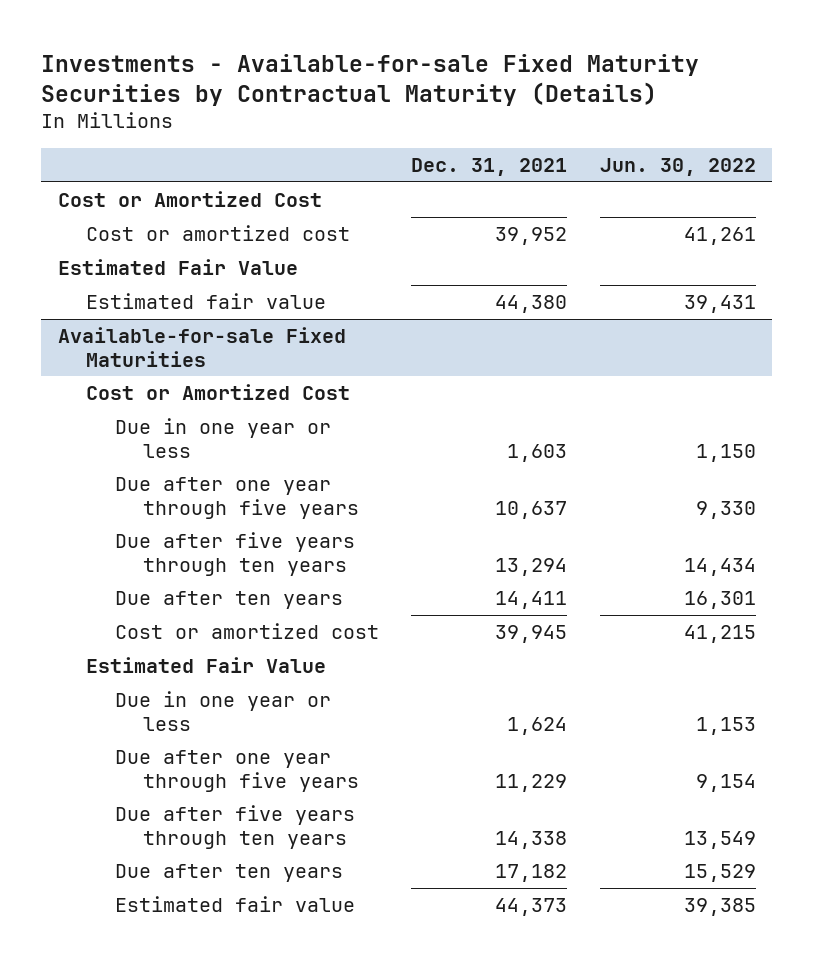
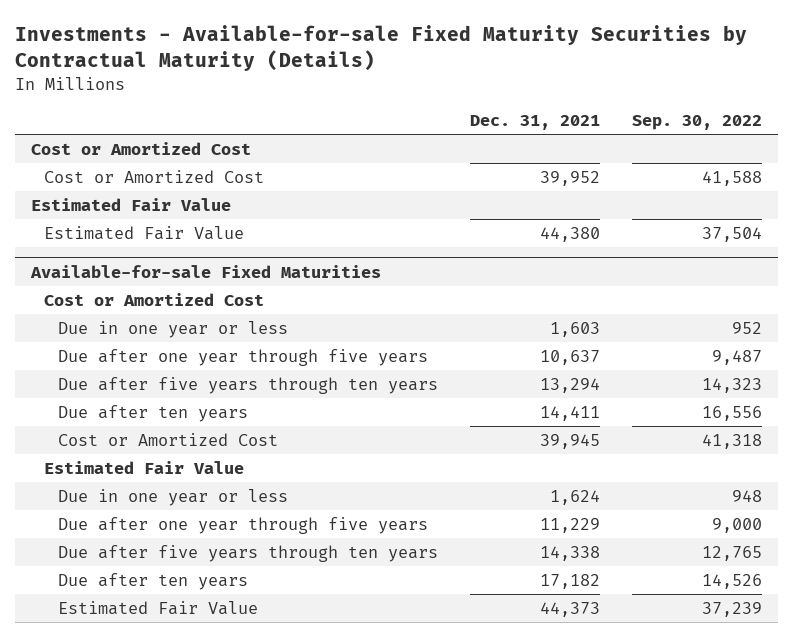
- | Dec. 31, 2021 | Jun. 30, 2022
+ | Dec. 31, 2021 | Sep. 30, 2022
- Cost or amortized cost | 39,952 | 41,261
+ Cost or Amortized Cost | 39,952 | 41,588
- Estimated fair value | 44,380 | 39,431
+ Estimated Fair Value | 44,380 | 37,504
@ Available-for-sale Fixed Maturities
- Cost or amortized cost | 39,945 | 41,215
+ Cost or Amortized Cost | 39,945 | 41,318
- Estimated fair value | 44,373 | 39,385
+ Estimated Fair Value | 44,373 | 37,239

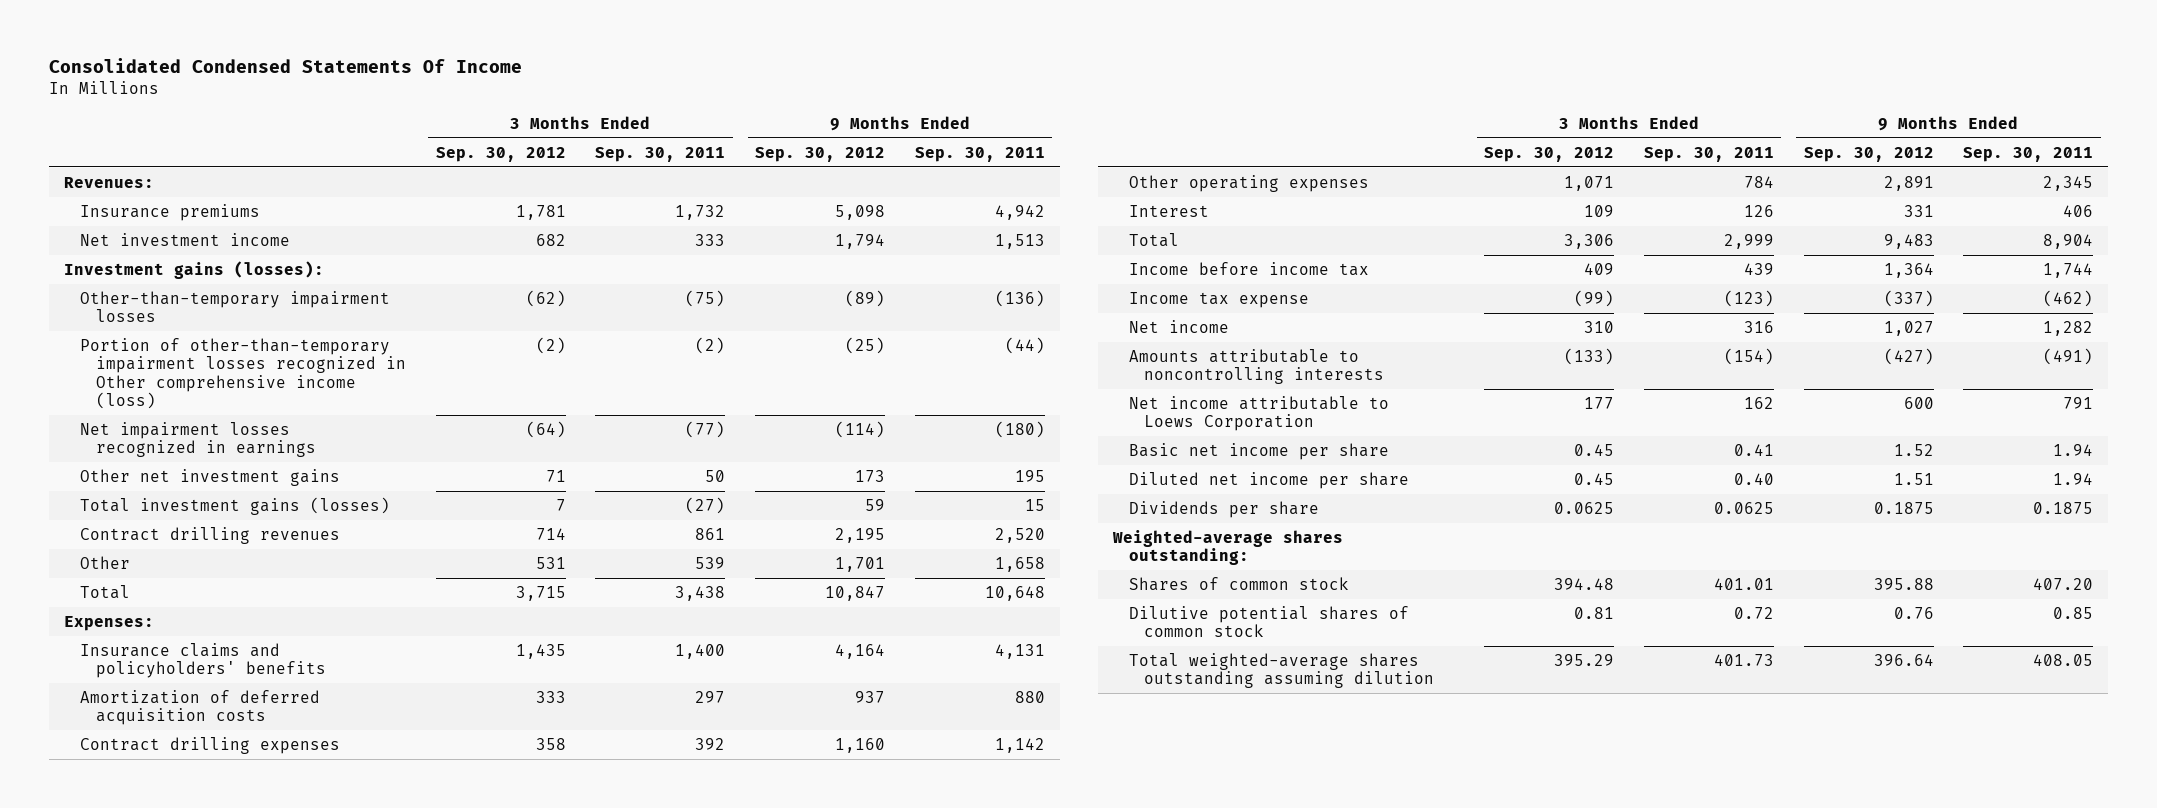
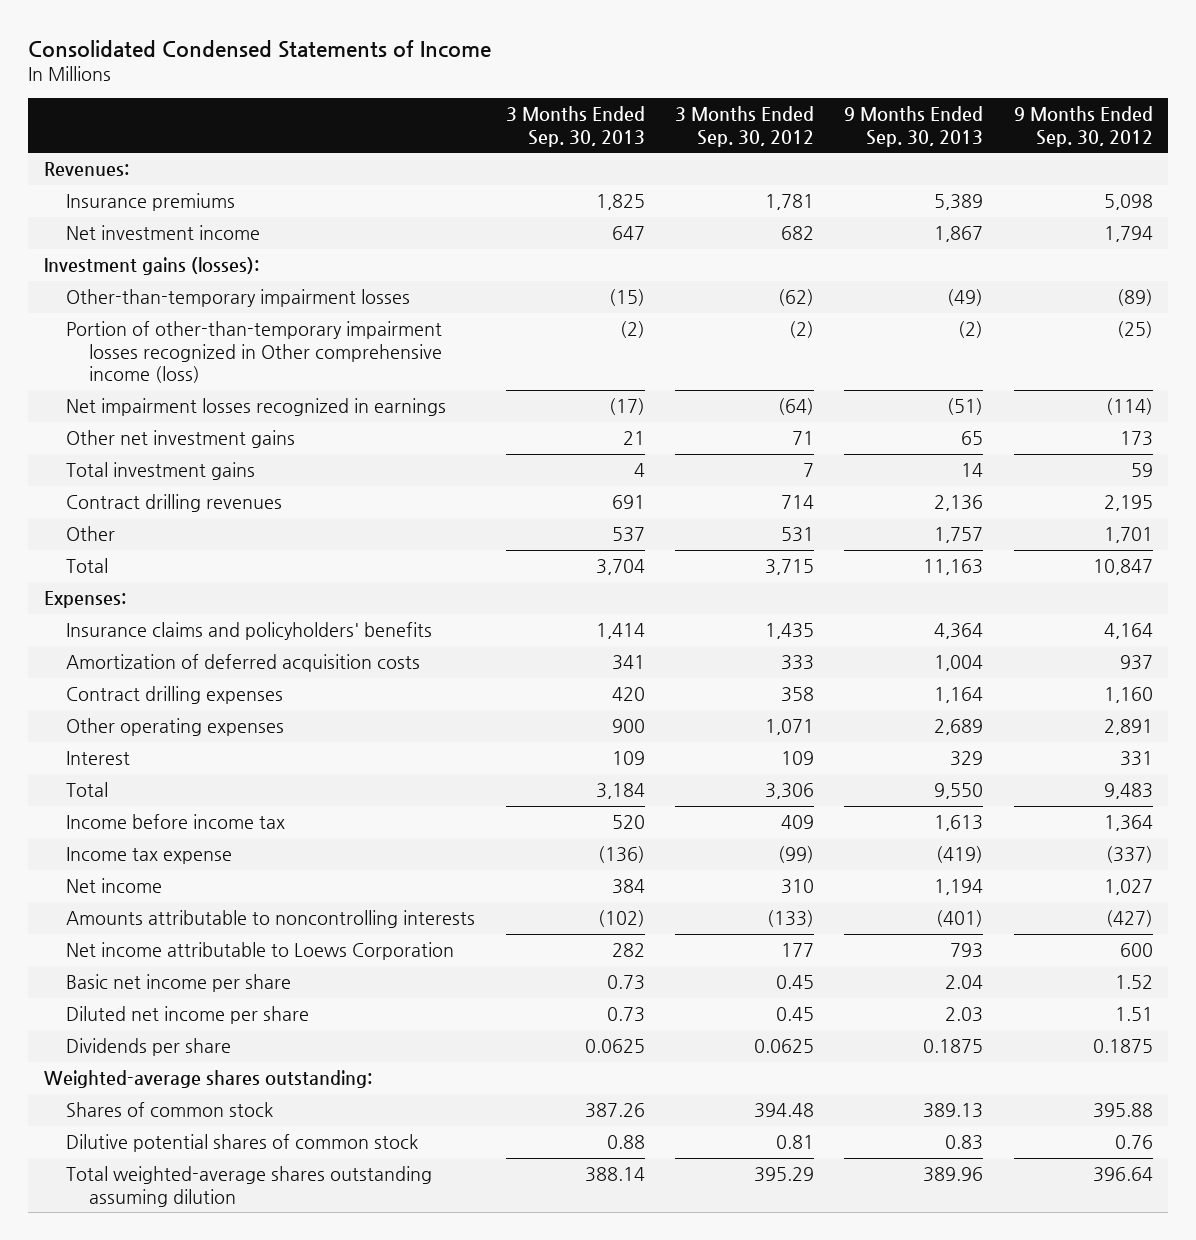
- Consolidated Condensed Statements Of Income
+ Consolidated Condensed Statements of Income
- | 3 Months Ended Sep. 30, 2012 | 3 Months Ended Sep. 30, 2011 | 9 Months Ended Sep. 30, 2012 | 9 Months Ended Sep. 30, 2011
+ | 3 Months Ended Sep. 30, 2013 | 3 Months Ended Sep. 30, 2012 | 9 Months Ended Sep. 30, 2013 | 9 Months Ended Sep. 30, 2012
- Total investment gains (losses) | 7 | (27) | 59 | 15
+ Total investment gains | 4 | 7 | 14 | 59

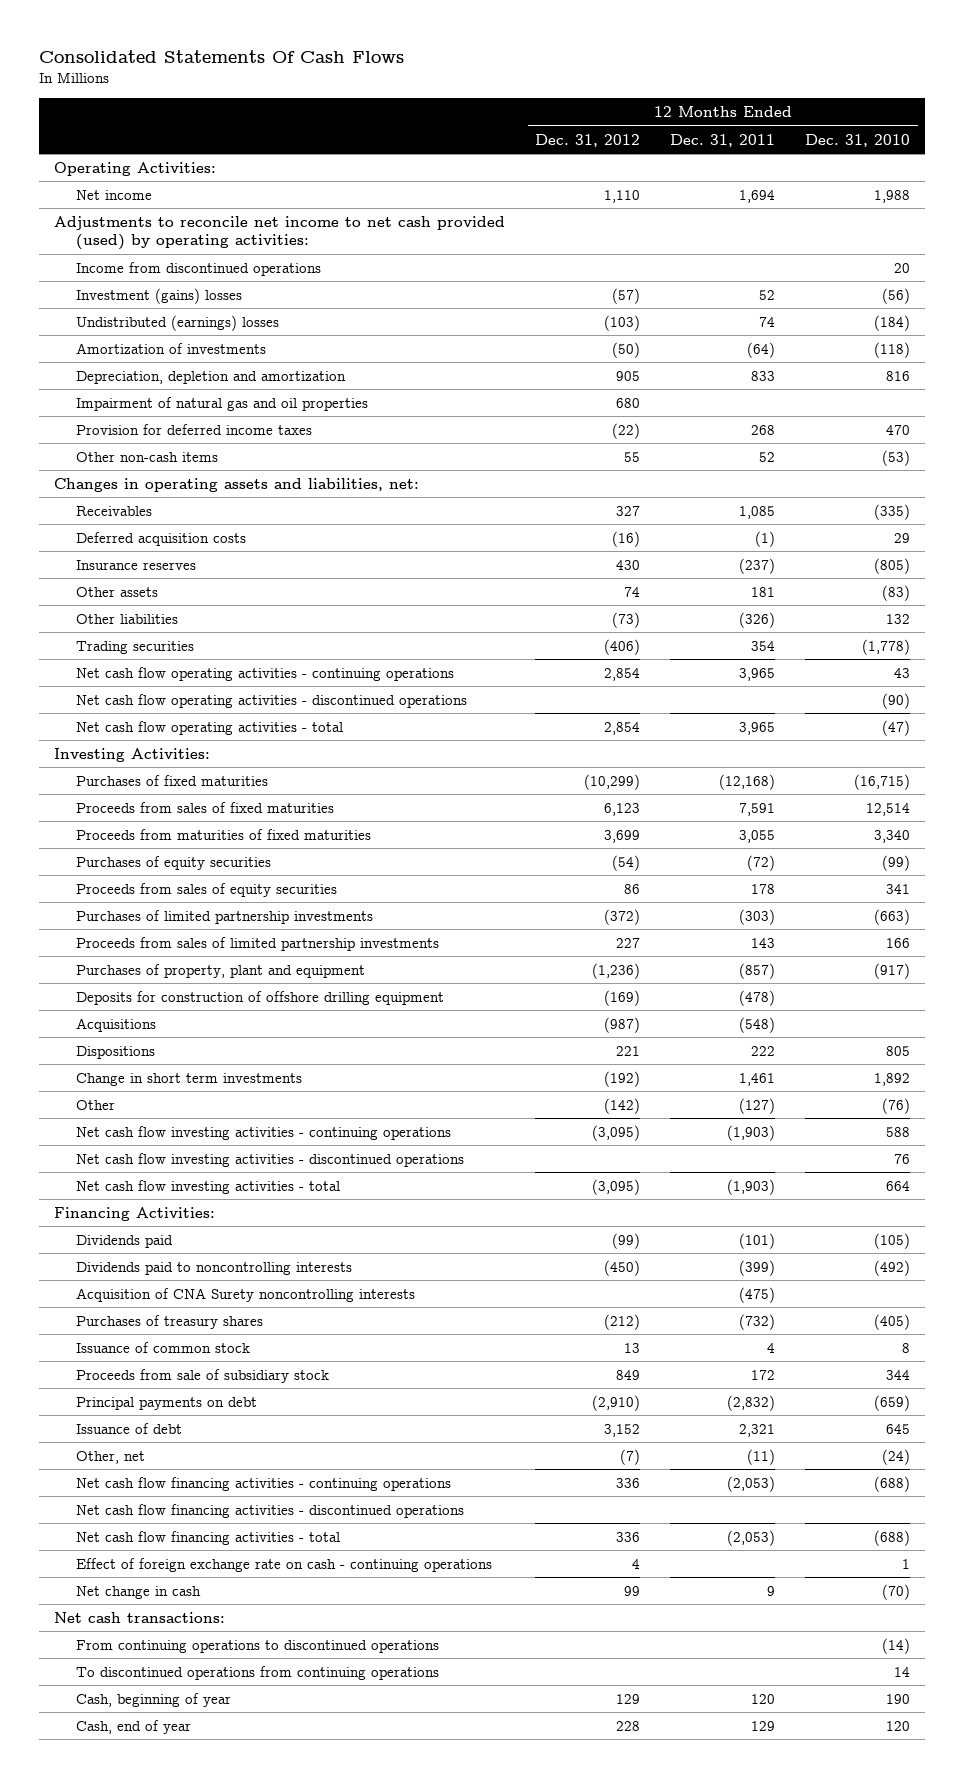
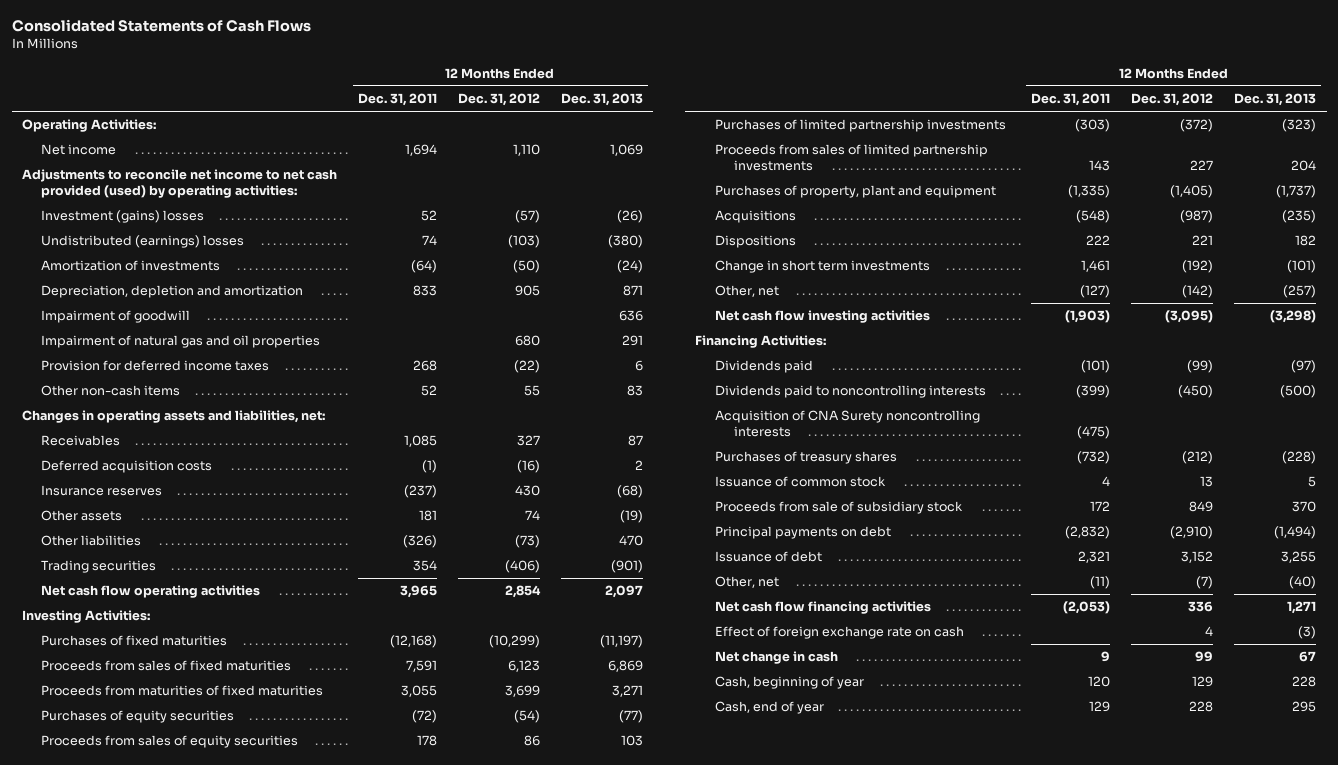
- Consolidated Statements Of Cash Flows
+ Consolidated Statements of Cash Flows
- | 12 Months Ended Dec. 31, 2012 | 12 Months Ended Dec. 31, 2011 | 12 Months Ended Dec. 31, 2010
+ | 12 Months Ended Dec. 31, 2011 | 12 Months Ended Dec. 31, 2012 | 12 Months Ended Dec. 31, 2013
- Income from discontinued operations | | | 20
+ Impairment of goodwill | | | 636
- Net cash flow operating activities - continuing operations | 2,854 | 3,965 | 43
- Net cash flow operating activities - discontinued operations | | | (90)
- Net cash flow operating activities - total | 2,854 | 3,965 | (47)
+ Net cash flow operating activities | 3,965 | 2,854 | 2,097
- Purchases of property, plant and equipment | (1,236) | (857) | (917)
- Deposits for construction of offshore drilling equipment | (169) | (478) |
+ Purchases of property, plant and equipment | (1,335) | (1,405) | (1,737)
- Other | (142) | (127) | (76)
- Net cash flow investing activities - continuing operations | (3,095) | (1,903) | 588
- Net cash flow investing activities - discontinued operations | | | 76
- Net cash flow investing activities - total | (3,095) | (1,903) | 664
+ Other, net | (127) | (142) | (257)
+ Net cash flow investing activities | (1,903) | (3,095) | (3,298)
- Net cash flow financing activities - continuing operations | 336 | (2,053) | (688)
- Net cash flow financing activities - discontinued operations
- Net cash flow financing activities - total | 336 | (2,053) | (688)
- Effect of foreign exchange rate on cash - continuing operations | 4 | | 1
+ Net cash flow financing activities | (2,053) | 336 | 1,271
+ Effect of foreign exchange rate on cash | | 4 | (3)
- Net cash transactions:
- From continuing operations to discontinued operations | | | (14)
- To discontinued operations from continuing operations | | | 14

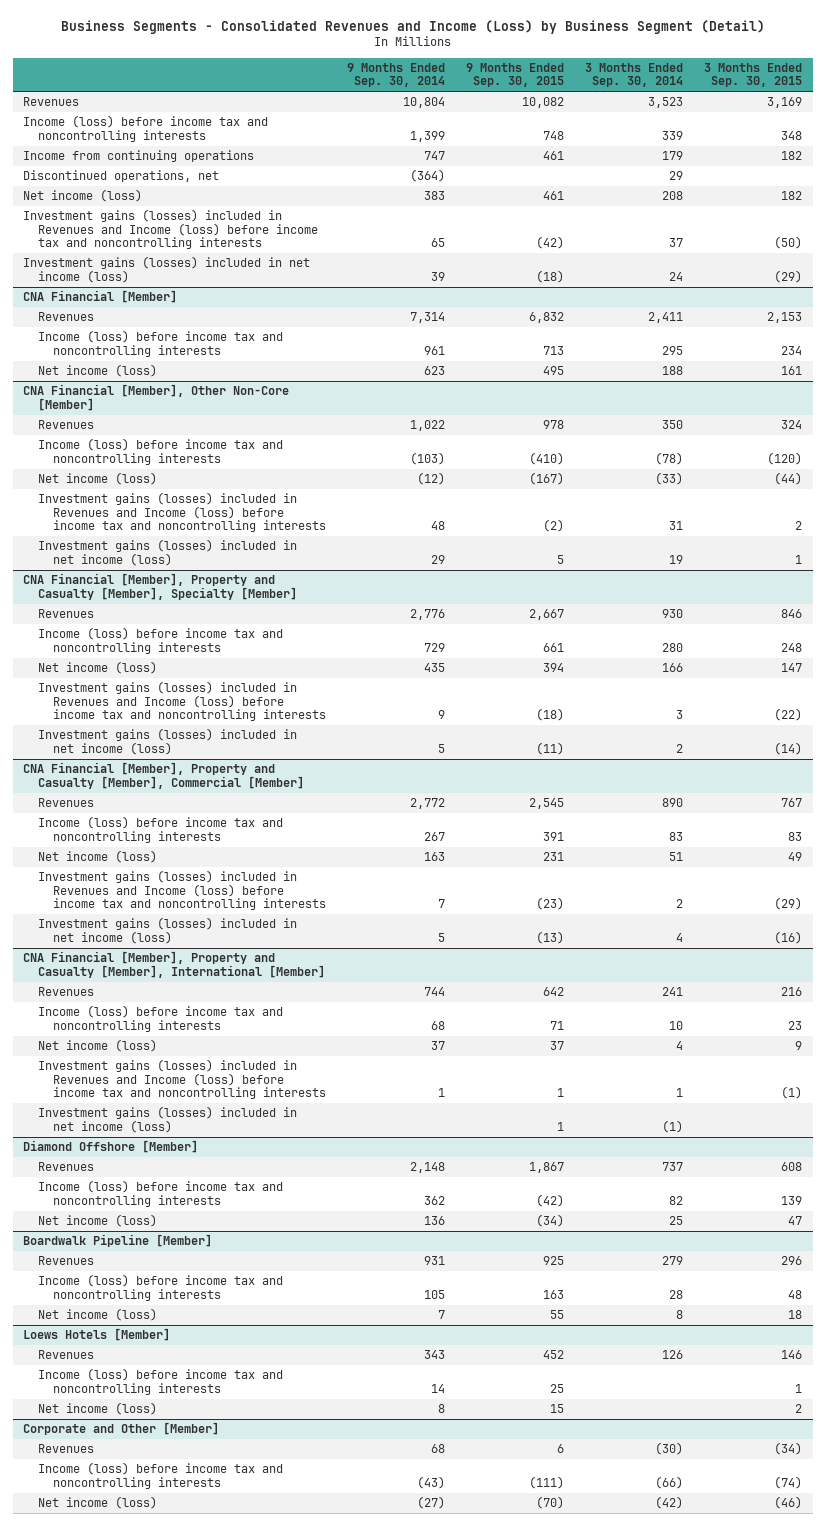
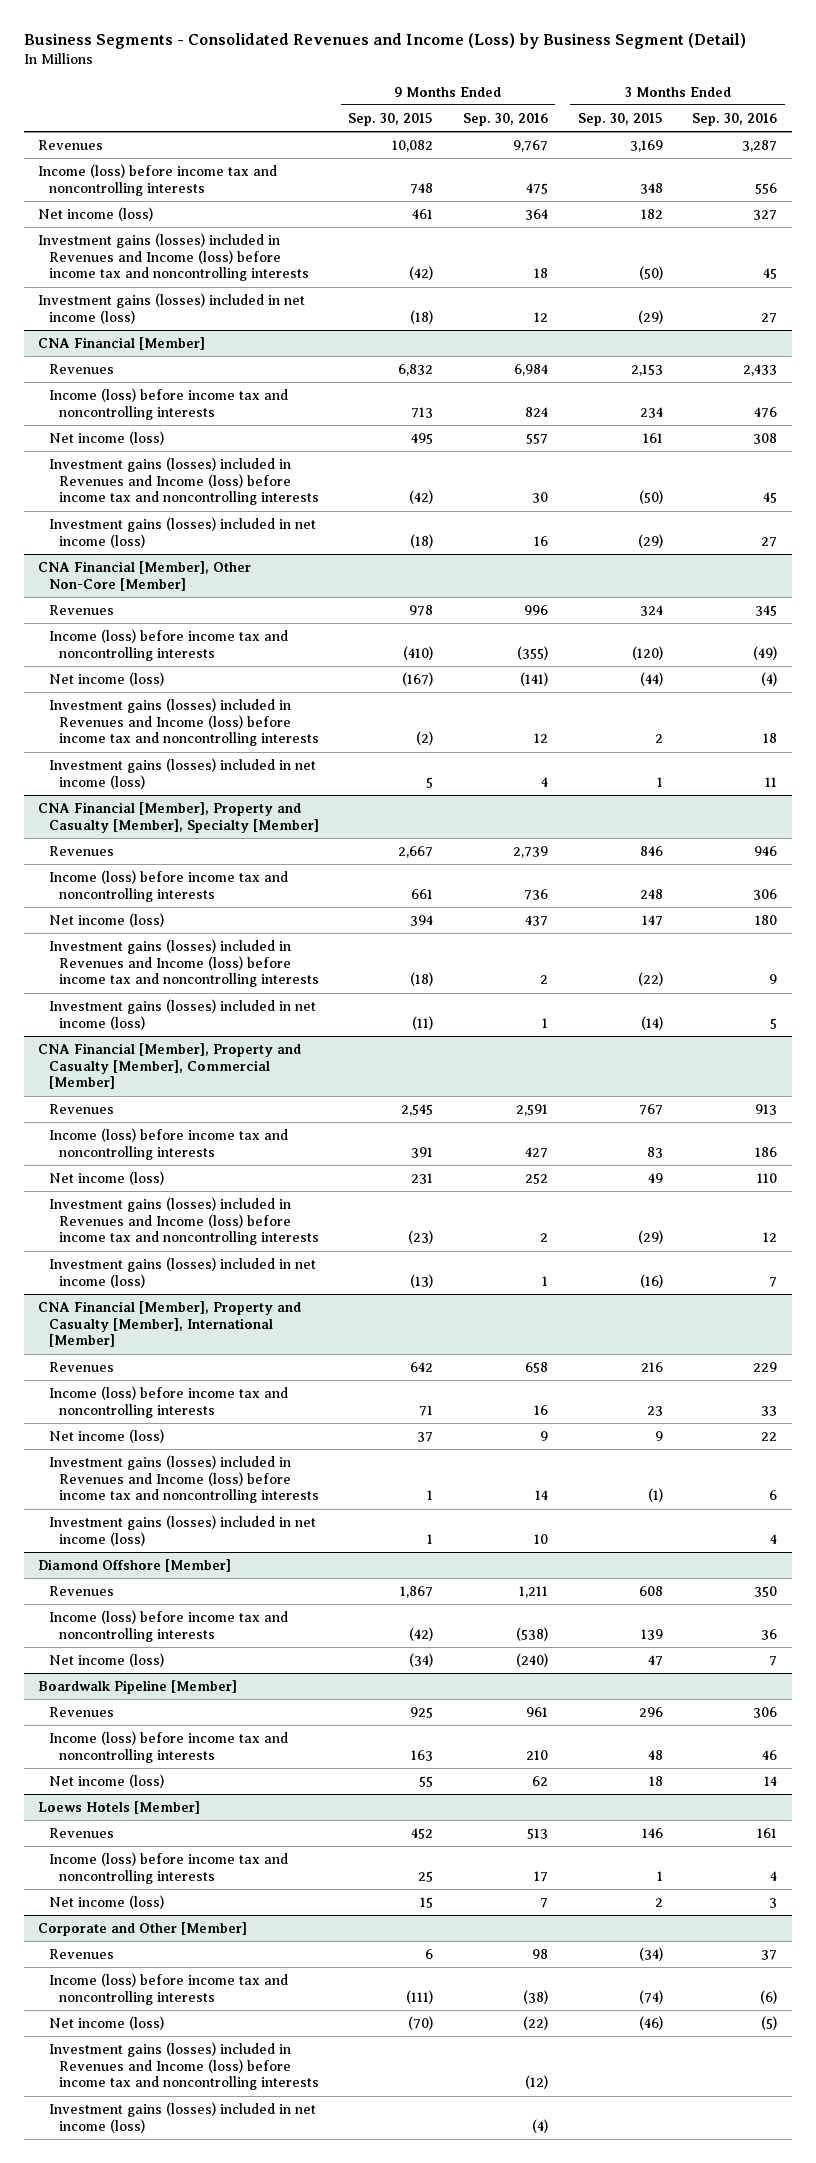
- | 9 Months Ended Sep. 30, 2014 | 9 Months Ended Sep. 30, 2015 | 3 Months Ended Sep. 30, 2014 | 3 Months Ended Sep. 30, 2015
+ | 9 Months Ended Sep. 30, 2015 | 9 Months Ended Sep. 30, 2016 | 3 Months Ended Sep. 30, 2015 | 3 Months Ended Sep. 30, 2016
- Income from continuing operations | 747 | 461 | 179 | 182
- Discontinued operations, net | (364) | | 29 |
@ CNA Financial [Member]
+ Investment gains (losses) included in Revenues and Income (loss) before income tax and noncontrolling interests | (42) | 30 | (50) | 45
+ Investment gains (losses) included in net income (loss) | (18) | 16 | (29) | 27
@ Corporate and Other [Member]
+ Investment gains (losses) included in Revenues and Income (loss) before income tax and noncontrolling interests | | (12) | |
+ Investment gains (losses) included in net income (loss) | | (4) | |

